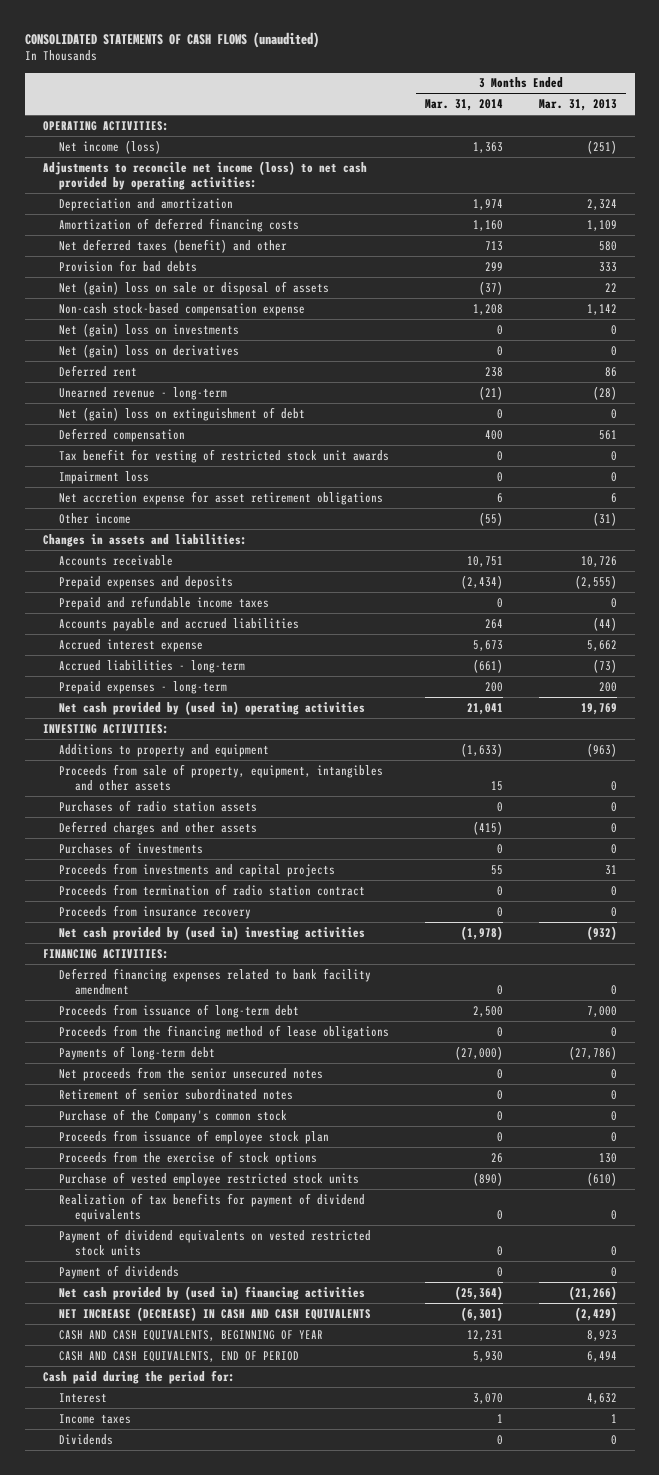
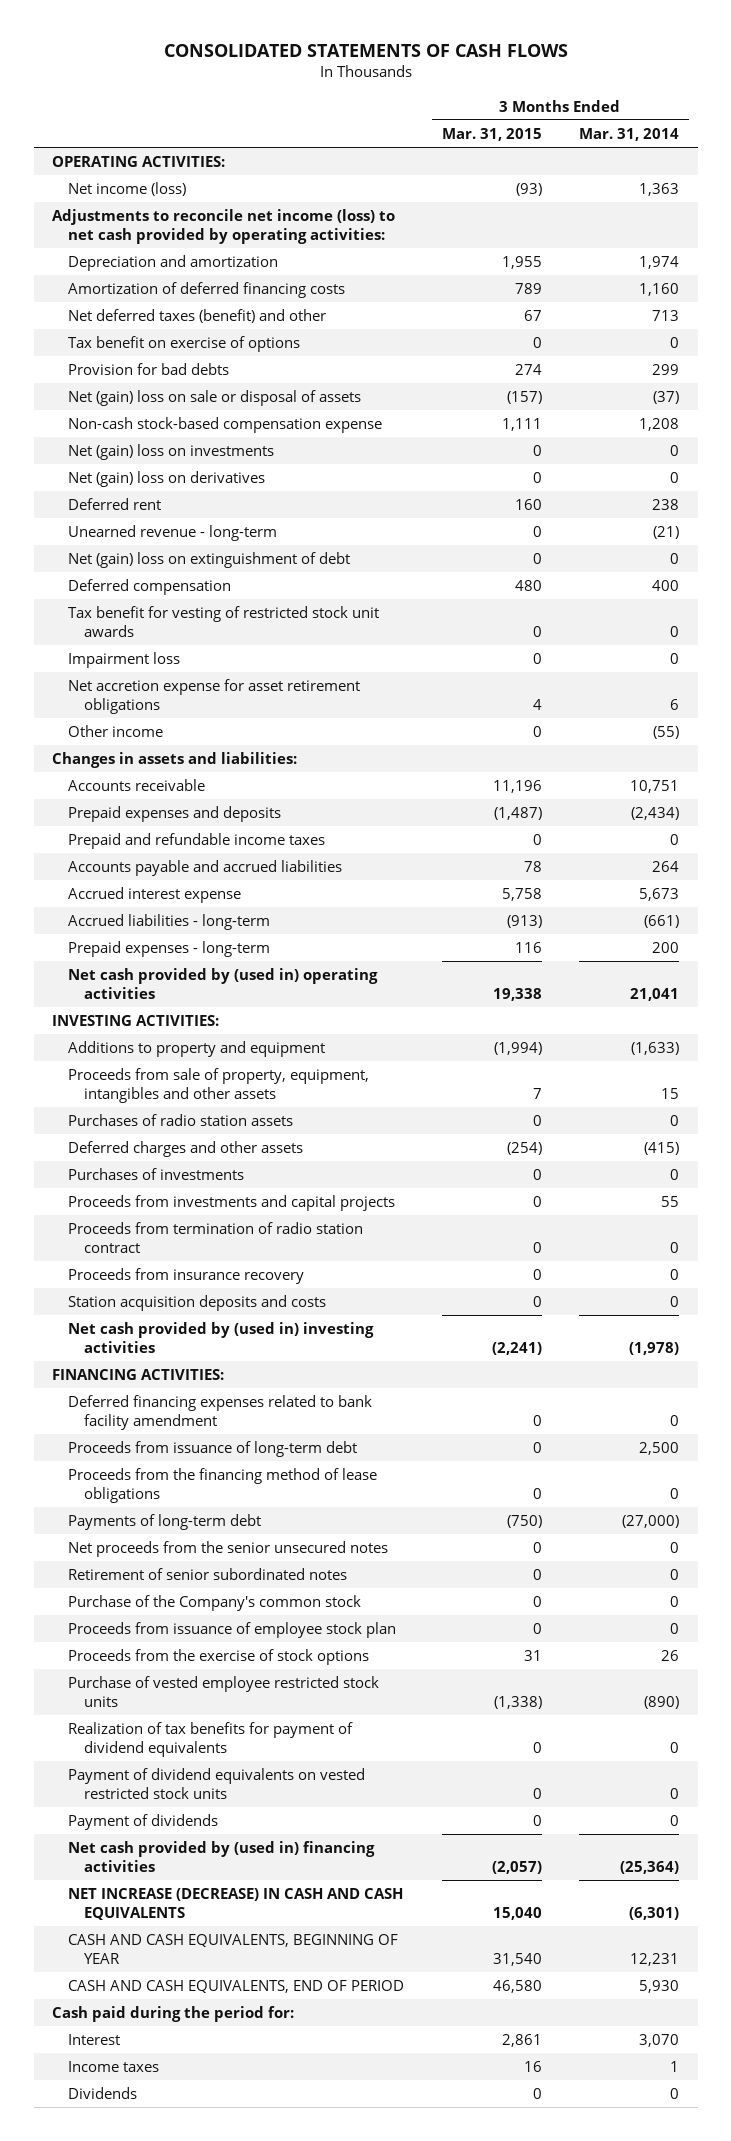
- CONSOLIDATED STATEMENTS OF CASH FLOWS (unaudited)
+ CONSOLIDATED STATEMENTS OF CASH FLOWS
- | 3 Months Ended Mar. 31, 2014 | 3 Months Ended Mar. 31, 2013
+ | 3 Months Ended Mar. 31, 2015 | 3 Months Ended Mar. 31, 2014
+ Tax benefit on exercise of options | 0 | 0
+ Station acquisition deposits and costs | 0 | 0

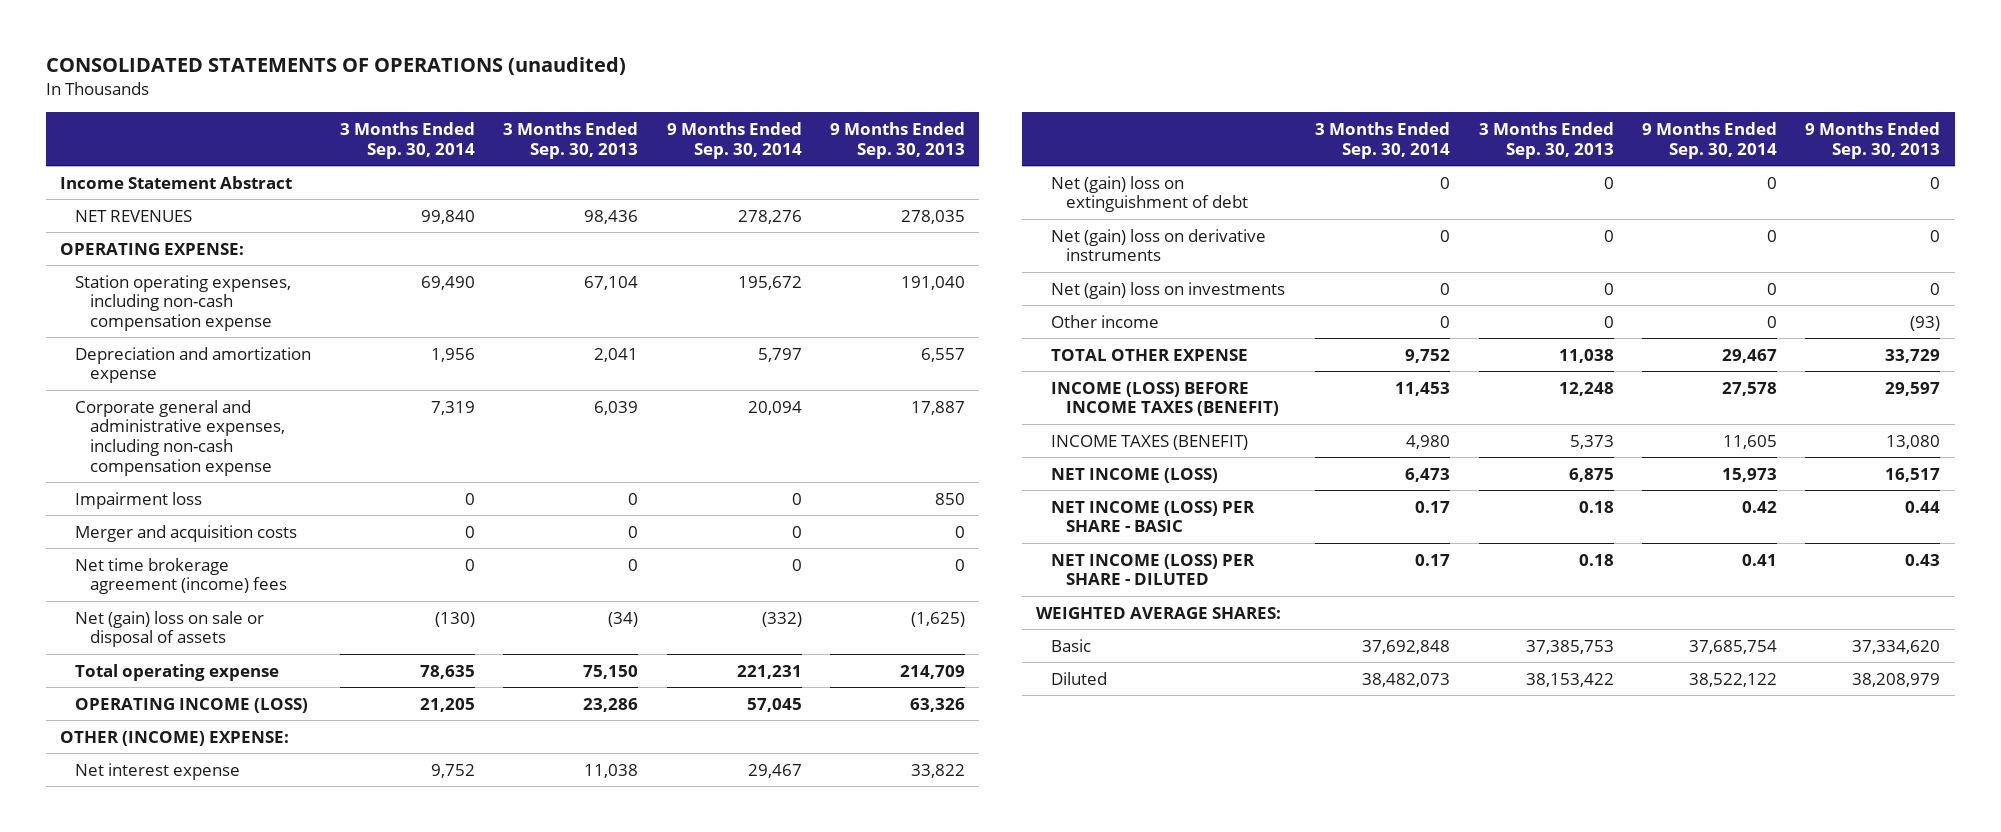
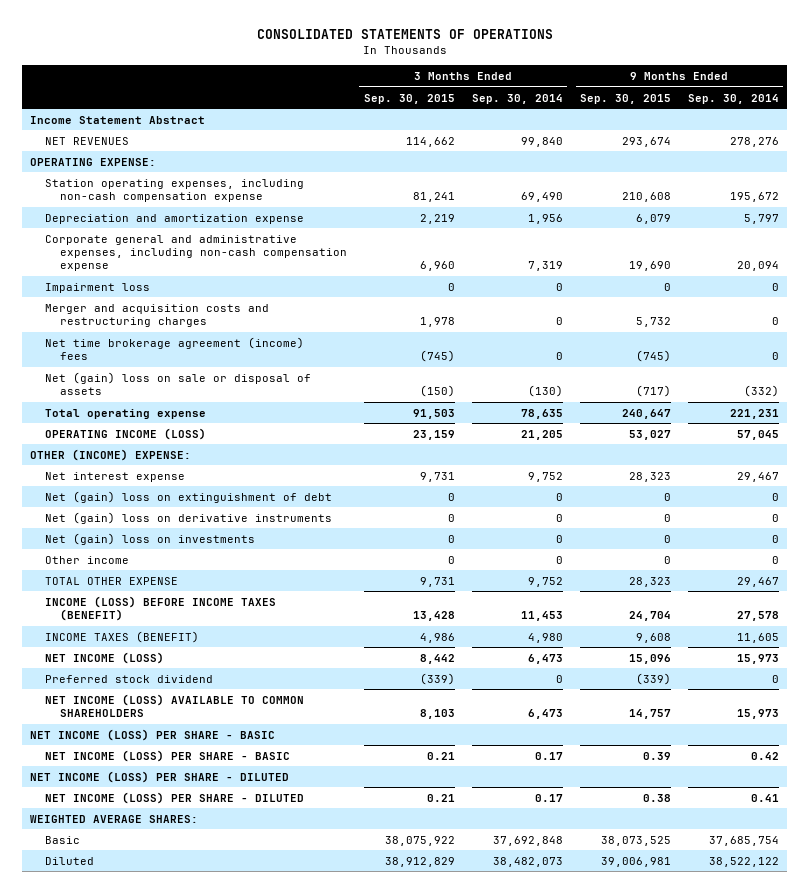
- CONSOLIDATED STATEMENTS OF OPERATIONS (unaudited)
+ CONSOLIDATED STATEMENTS OF OPERATIONS
- | 3 Months Ended Sep. 30, 2014 | 3 Months Ended Sep. 30, 2013 | 9 Months Ended Sep. 30, 2014 | 9 Months Ended Sep. 30, 2013
+ | 3 Months Ended Sep. 30, 2015 | 3 Months Ended Sep. 30, 2014 | 9 Months Ended Sep. 30, 2015 | 9 Months Ended Sep. 30, 2014
- Merger and acquisition costs | 0 | 0 | 0 | 0
+ Merger and acquisition costs and restructuring charges | 1,978 | 0 | 5,732 | 0
+ Preferred stock dividend | (339) | 0 | (339) | 0
+ NET INCOME (LOSS) AVAILABLE TO COMMON SHAREHOLDERS | 8,103 | 6,473 | 14,757 | 15,973
+ NET INCOME (LOSS) PER SHARE - BASIC
+ NET INCOME (LOSS) PER SHARE - DILUTED

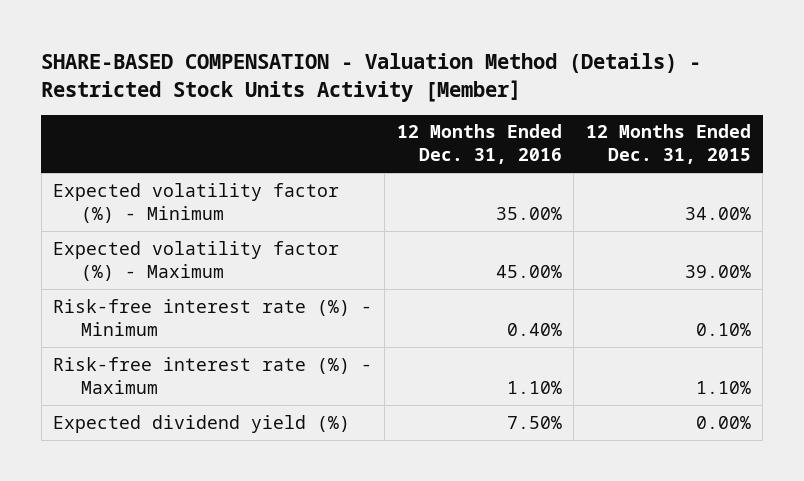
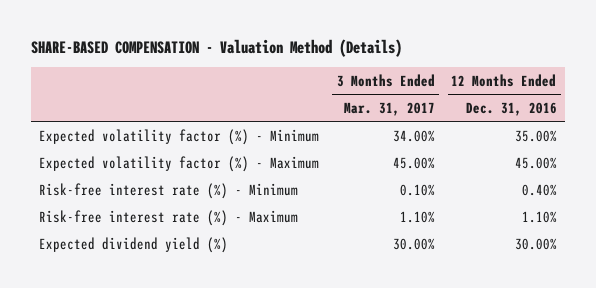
- SHARE-BASED COMPENSATION - Valuation Method (Details) - Restricted Stock Units Activity [Member]
+ SHARE-BASED COMPENSATION - Valuation Method (Details)
- | 12 Months Ended Dec. 31, 2016 | 12 Months Ended Dec. 31, 2015
+ | 3 Months Ended Mar. 31, 2017 | 12 Months Ended Dec. 31, 2016
- Expected dividend yield (%) | 7.50% | 0.00%
+ Expected dividend yield (%) | 30.00% | 30.00%

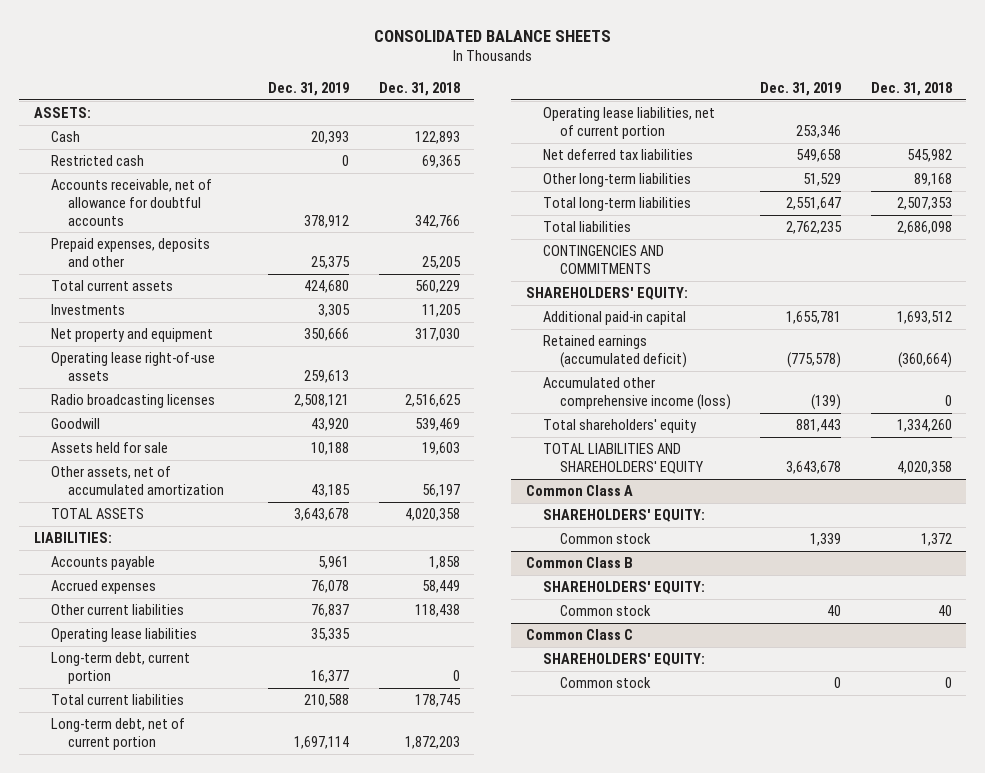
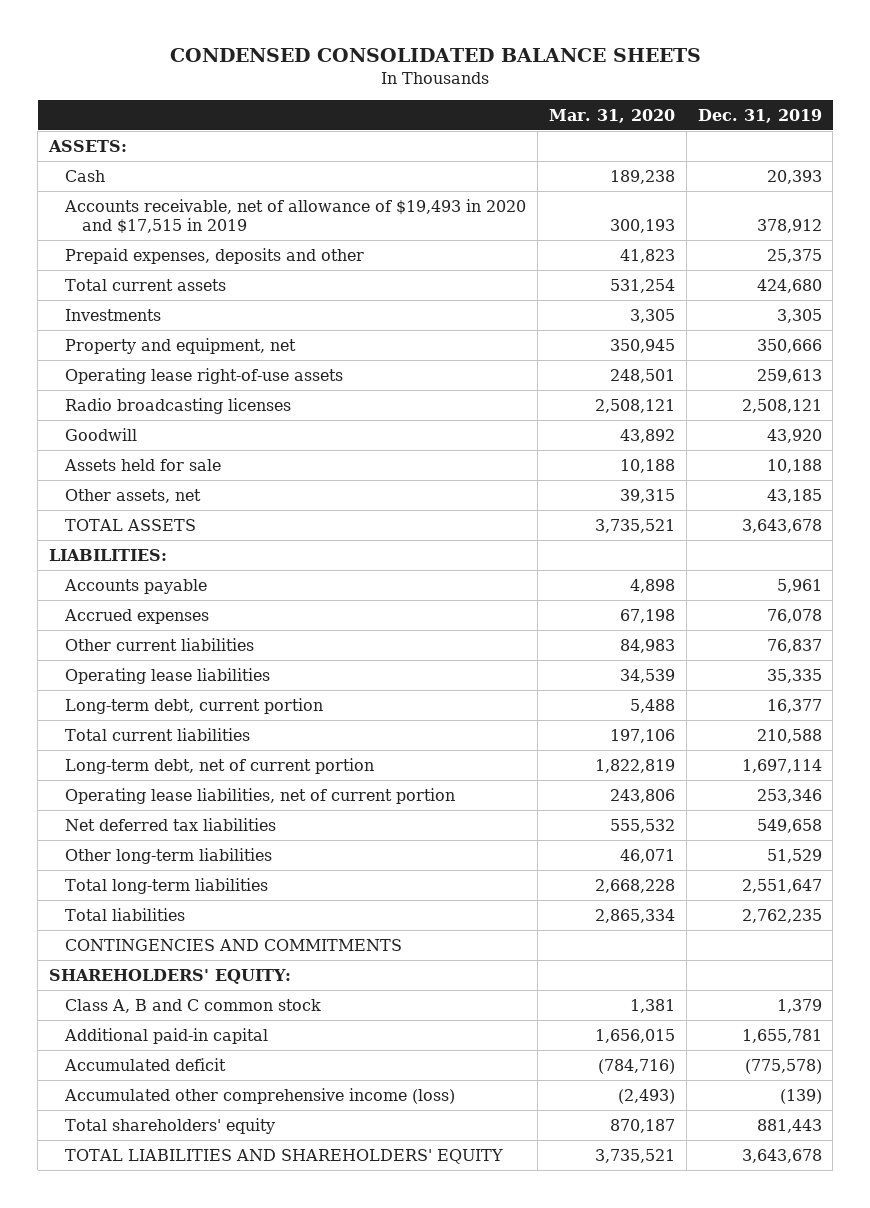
- CONSOLIDATED BALANCE SHEETS
+ CONDENSED CONSOLIDATED BALANCE SHEETS
- | Dec. 31, 2019 | Dec. 31, 2018
+ | Mar. 31, 2020 | Dec. 31, 2019
- Restricted cash | 0 | 69,365
- Accounts receivable, net of allowance for doubtful accounts | 378,912 | 342,766
+ Accounts receivable, net of allowance of $19,493 in 2020 and $17,515 in 2019 | 300,193 | 378,912
- Net property and equipment | 350,666 | 317,030
+ Property and equipment, net | 350,945 | 350,666
- Other assets, net of accumulated amortization | 43,185 | 56,197
+ Other assets, net | 39,315 | 43,185
+ Class A, B and C common stock | 1,381 | 1,379
- Retained earnings (accumulated deficit) | (775,578) | (360,664)
+ Accumulated deficit | (784,716) | (775,578)
- Common Class A
- SHAREHOLDERS' EQUITY:
- Common stock | 1,339 | 1,372
- Common Class B
- SHAREHOLDERS' EQUITY:
- Common stock | 40 | 40
- Common Class C
- SHAREHOLDERS' EQUITY:
- Common stock | 0 | 0

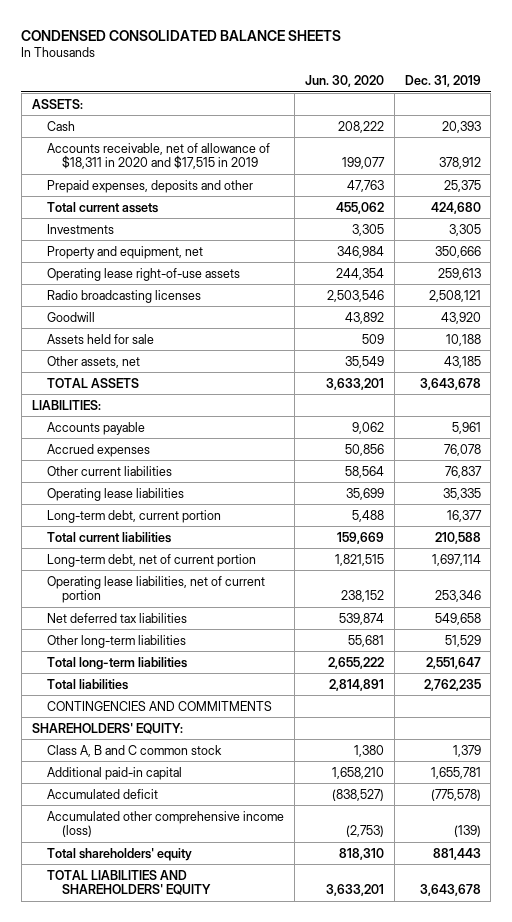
- | Mar. 31, 2020 | Dec. 31, 2019
+ | Jun. 30, 2020 | Dec. 31, 2019
- Accounts receivable, net of allowance of $19,493 in 2020 and $17,515 in 2019 | 300,193 | 378,912
+ Accounts receivable, net of allowance of $18,311 in 2020 and $17,515 in 2019 | 199,077 | 378,912

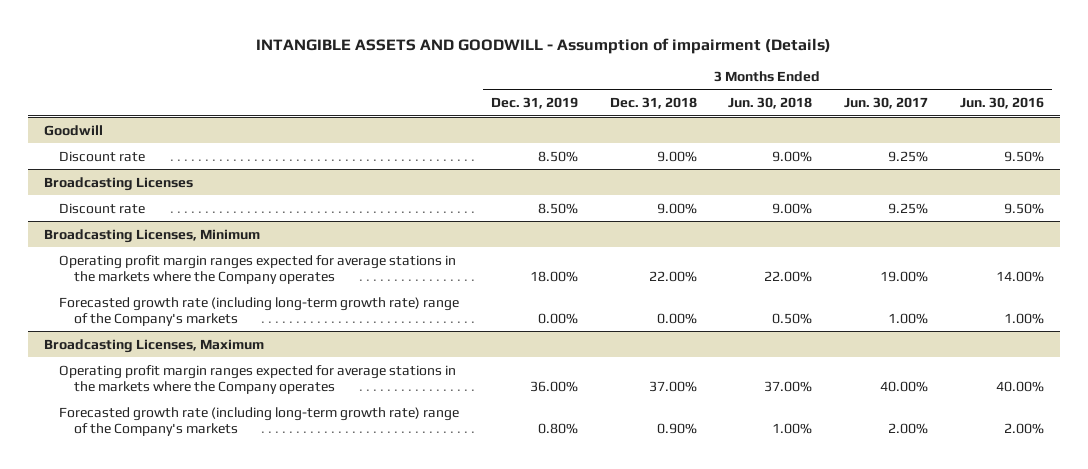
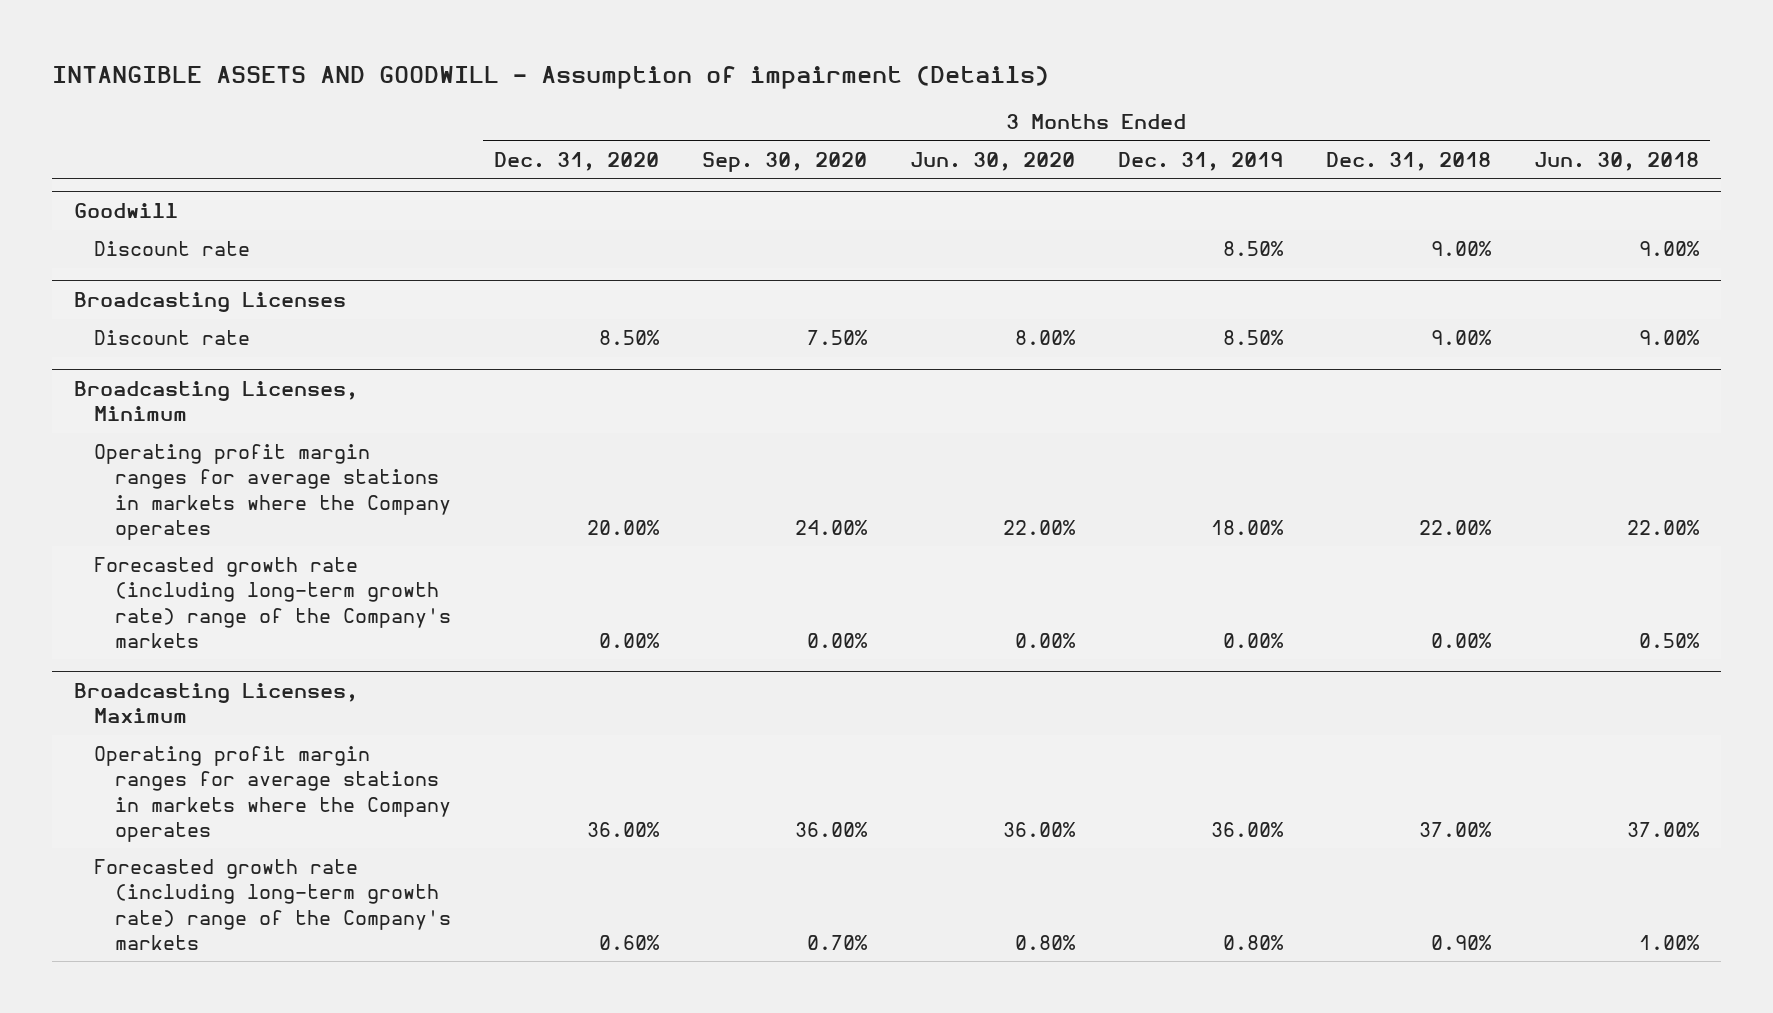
- | 3 Months Ended Dec. 31, 2019 | 3 Months Ended Dec. 31, 2018 | 3 Months Ended Jun. 30, 2018 | 3 Months Ended Jun. 30, 2017 | 3 Months Ended Jun. 30, 2016
+ | 3 Months Ended Dec. 31, 2020 | 3 Months Ended Sep. 30, 2020 | 3 Months Ended Jun. 30, 2020 | 3 Months Ended Dec. 31, 2019 | 3 Months Ended Dec. 31, 2018 | 3 Months Ended Jun. 30, 2018
@ Broadcasting Licenses, Minimum
- Operating profit margin ranges expected for average stations in the markets where the Company operates | 18.00% | 22.00% | 22.00% | 19.00% | 14.00%
+ Operating profit margin ranges for average stations in markets where the Company operates | 20.00% | 24.00% | 22.00% | 18.00% | 22.00% | 22.00%
@ Broadcasting Licenses, Maximum
- Operating profit margin ranges expected for average stations in the markets where the Company operates | 36.00% | 37.00% | 37.00% | 40.00% | 40.00%
+ Operating profit margin ranges for average stations in markets where the Company operates | 36.00% | 36.00% | 36.00% | 36.00% | 37.00% | 37.00%

